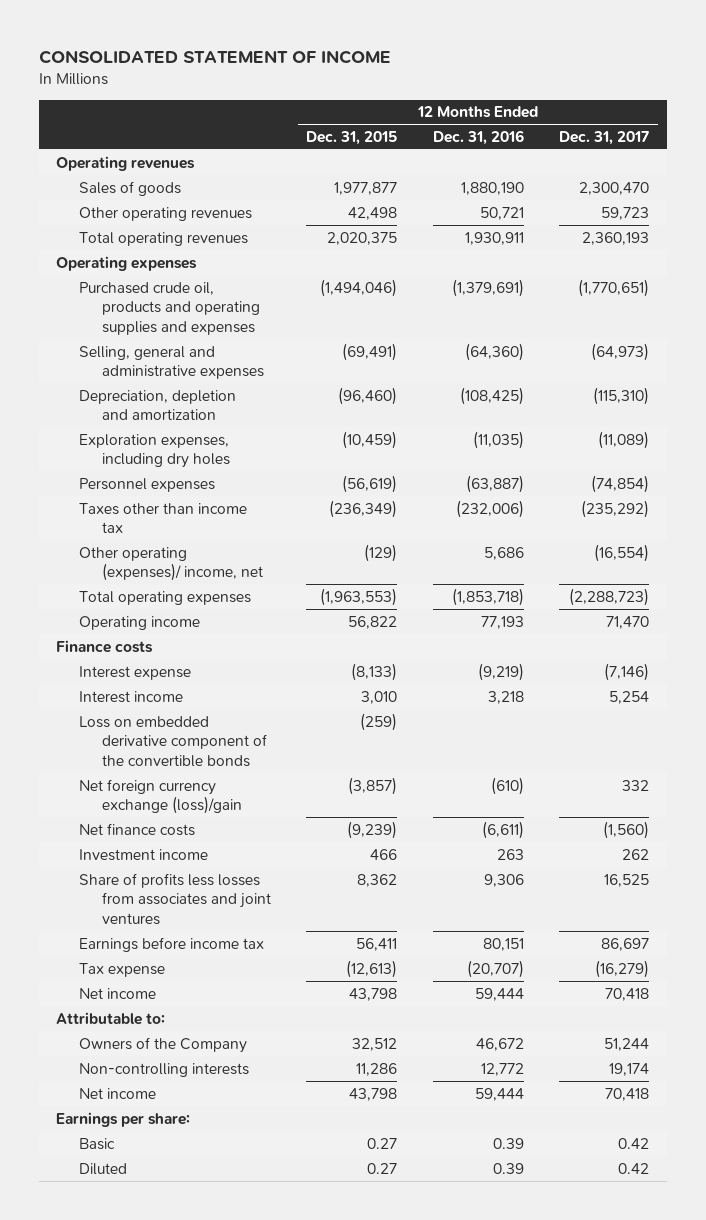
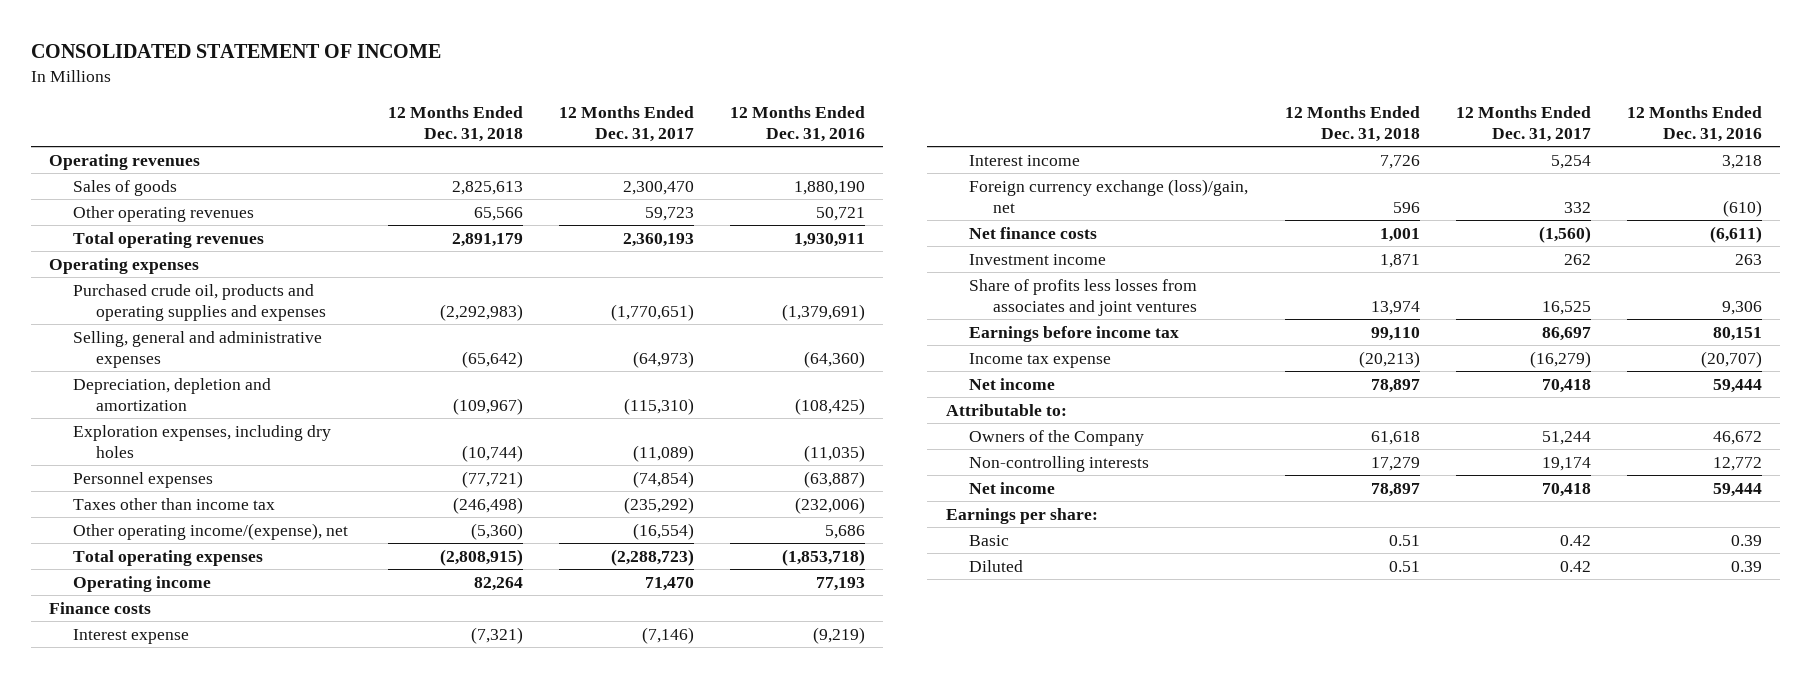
- | 12 Months Ended Dec. 31, 2015 | 12 Months Ended Dec. 31, 2016 | 12 Months Ended Dec. 31, 2017
+ | 12 Months Ended Dec. 31, 2018 | 12 Months Ended Dec. 31, 2017 | 12 Months Ended Dec. 31, 2016
- Other operating (expenses)/ income, net | (129) | 5,686 | (16,554)
+ Other operating income/(expense), net | (5,360) | (16,554) | 5,686
- Loss on embedded derivative component of the convertible bonds | (259) | |
- Net foreign currency exchange (loss)/gain | (3,857) | (610) | 332
+ Foreign currency exchange (loss)/gain, net | 596 | 332 | (610)
- Tax expense | (12,613) | (20,707) | (16,279)
+ Income tax expense | (20,213) | (16,279) | (20,707)

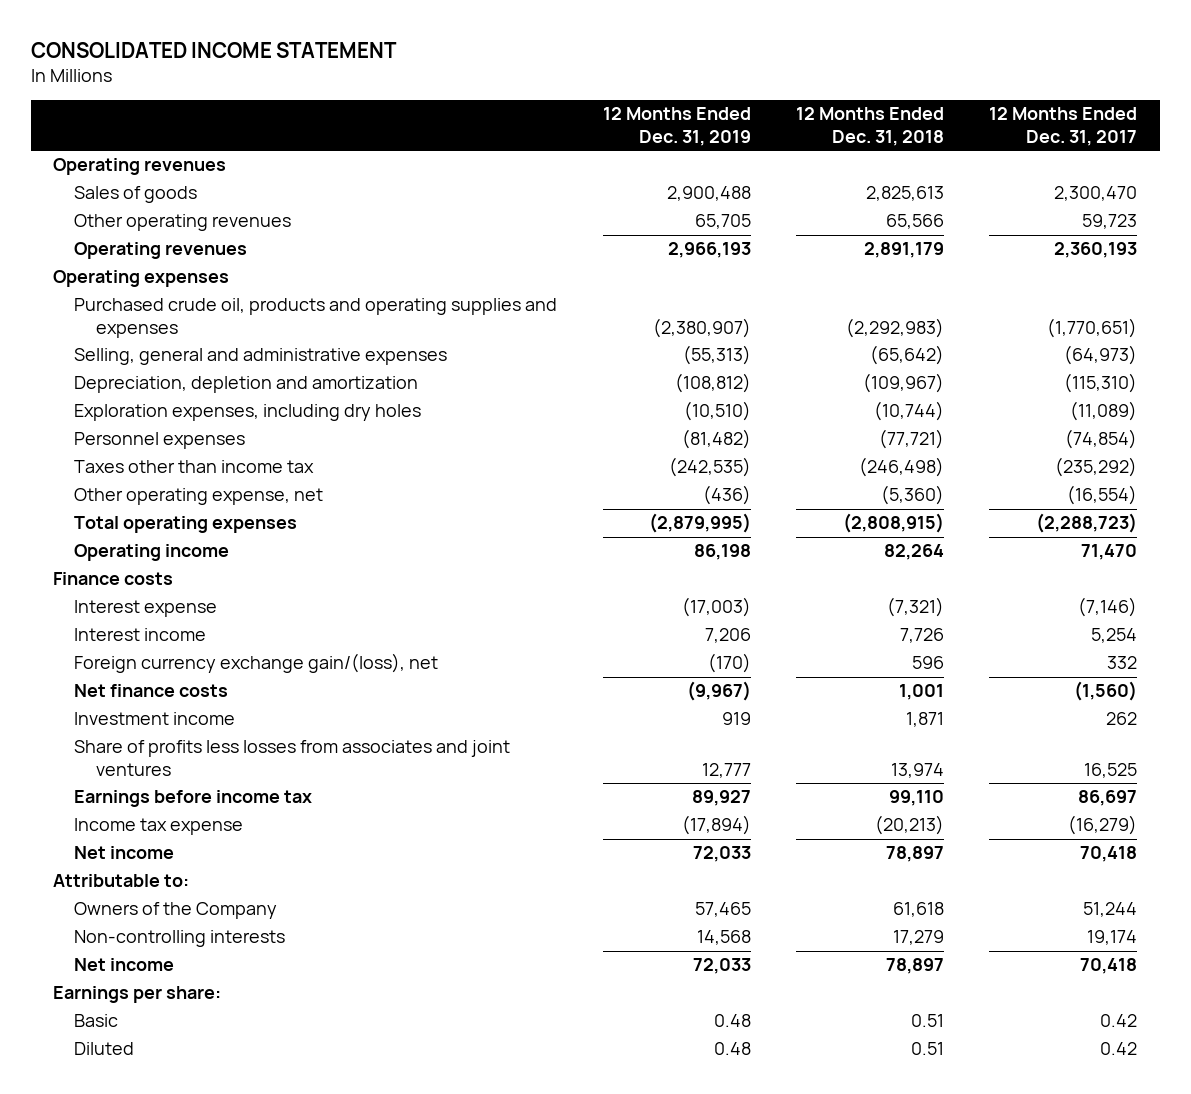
- CONSOLIDATED STATEMENT OF INCOME
+ CONSOLIDATED INCOME STATEMENT
- | 12 Months Ended Dec. 31, 2018 | 12 Months Ended Dec. 31, 2017 | 12 Months Ended Dec. 31, 2016
+ | 12 Months Ended Dec. 31, 2019 | 12 Months Ended Dec. 31, 2018 | 12 Months Ended Dec. 31, 2017
- Total operating revenues | 2,891,179 | 2,360,193 | 1,930,911
+ Operating revenues | 2,966,193 | 2,891,179 | 2,360,193
- Other operating income/(expense), net | (5,360) | (16,554) | 5,686
+ Other operating expense, net | (436) | (5,360) | (16,554)
- Foreign currency exchange (loss)/gain, net | 596 | 332 | (610)
+ Foreign currency exchange gain/(loss), net | (170) | 596 | 332

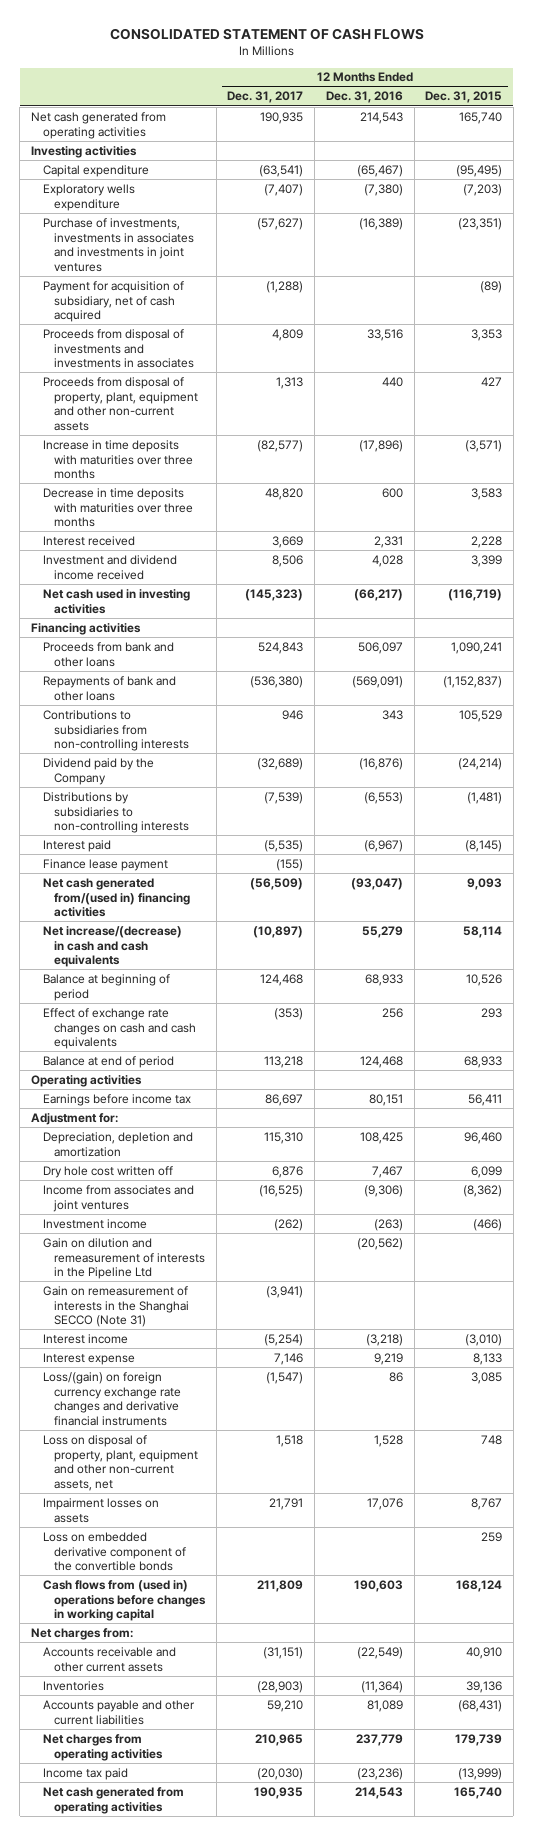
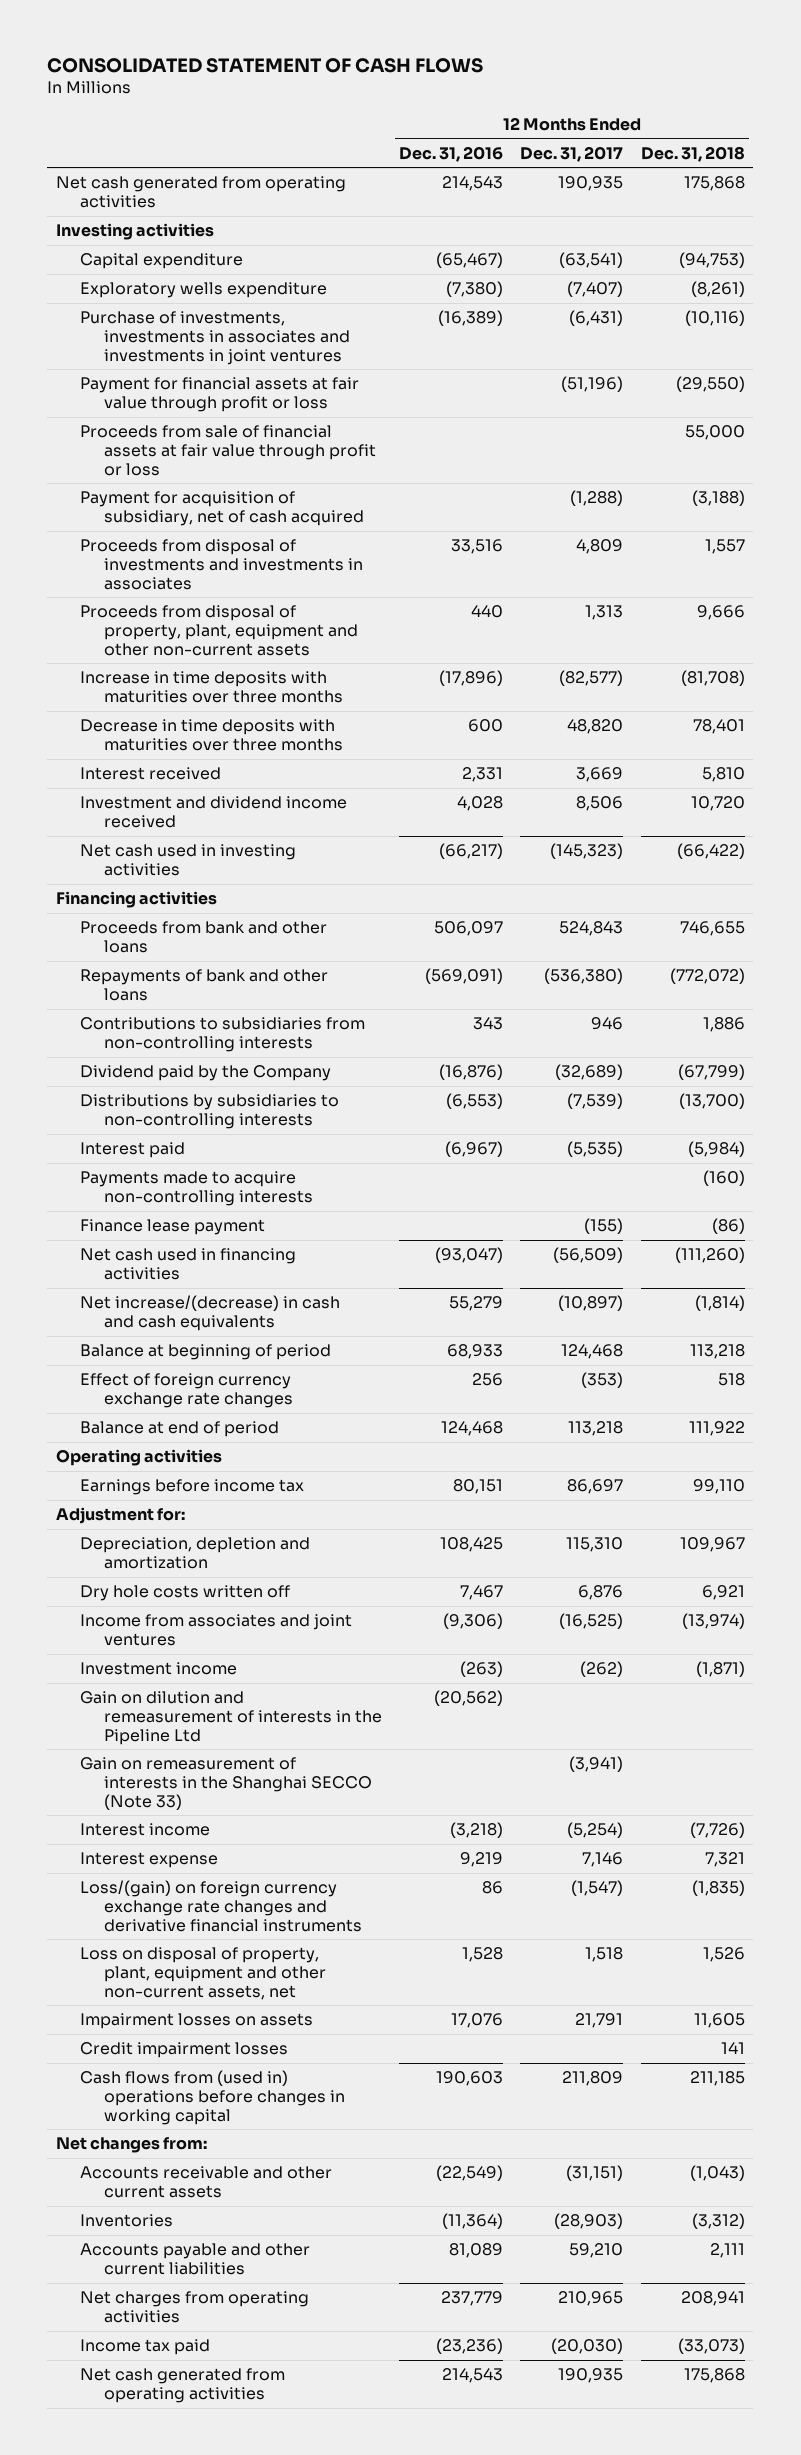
- | 12 Months Ended Dec. 31, 2017 | 12 Months Ended Dec. 31, 2016 | 12 Months Ended Dec. 31, 2015
+ | 12 Months Ended Dec. 31, 2016 | 12 Months Ended Dec. 31, 2017 | 12 Months Ended Dec. 31, 2018
- Purchase of investments, investments in associates and investments in joint ventures | (57,627) | (16,389) | (23,351)
+ Purchase of investments, investments in associates and investments in joint ventures | (16,389) | (6,431) | (10,116)
+ Payment for financial assets at fair value through profit or loss | | (51,196) | (29,550)
+ Proceeds from sale of financial assets at fair value through profit or loss | | | 55,000
+ Payments made to acquire non-controlling interests | | | (160)
- Net cash generated from/(used in) financing activities | (56,509) | (93,047) | 9,093
+ Net cash used in financing activities | (93,047) | (56,509) | (111,260)
- Effect of exchange rate changes on cash and cash equivalents | (353) | 256 | 293
+ Effect of foreign currency exchange rate changes | 256 | (353) | 518
- Dry hole cost written off | 6,876 | 7,467 | 6,099
+ Dry hole costs written off | 7,467 | 6,876 | 6,921
- Gain on remeasurement of interests in the Shanghai SECCO (Note 31) | (3,941) | |
+ Gain on remeasurement of interests in the Shanghai SECCO (Note 33) | | (3,941) |
- Loss on embedded derivative component of the convertible bonds | | | 259
+ Credit impairment losses | | | 141
- Net charges from:
+ Net changes from:

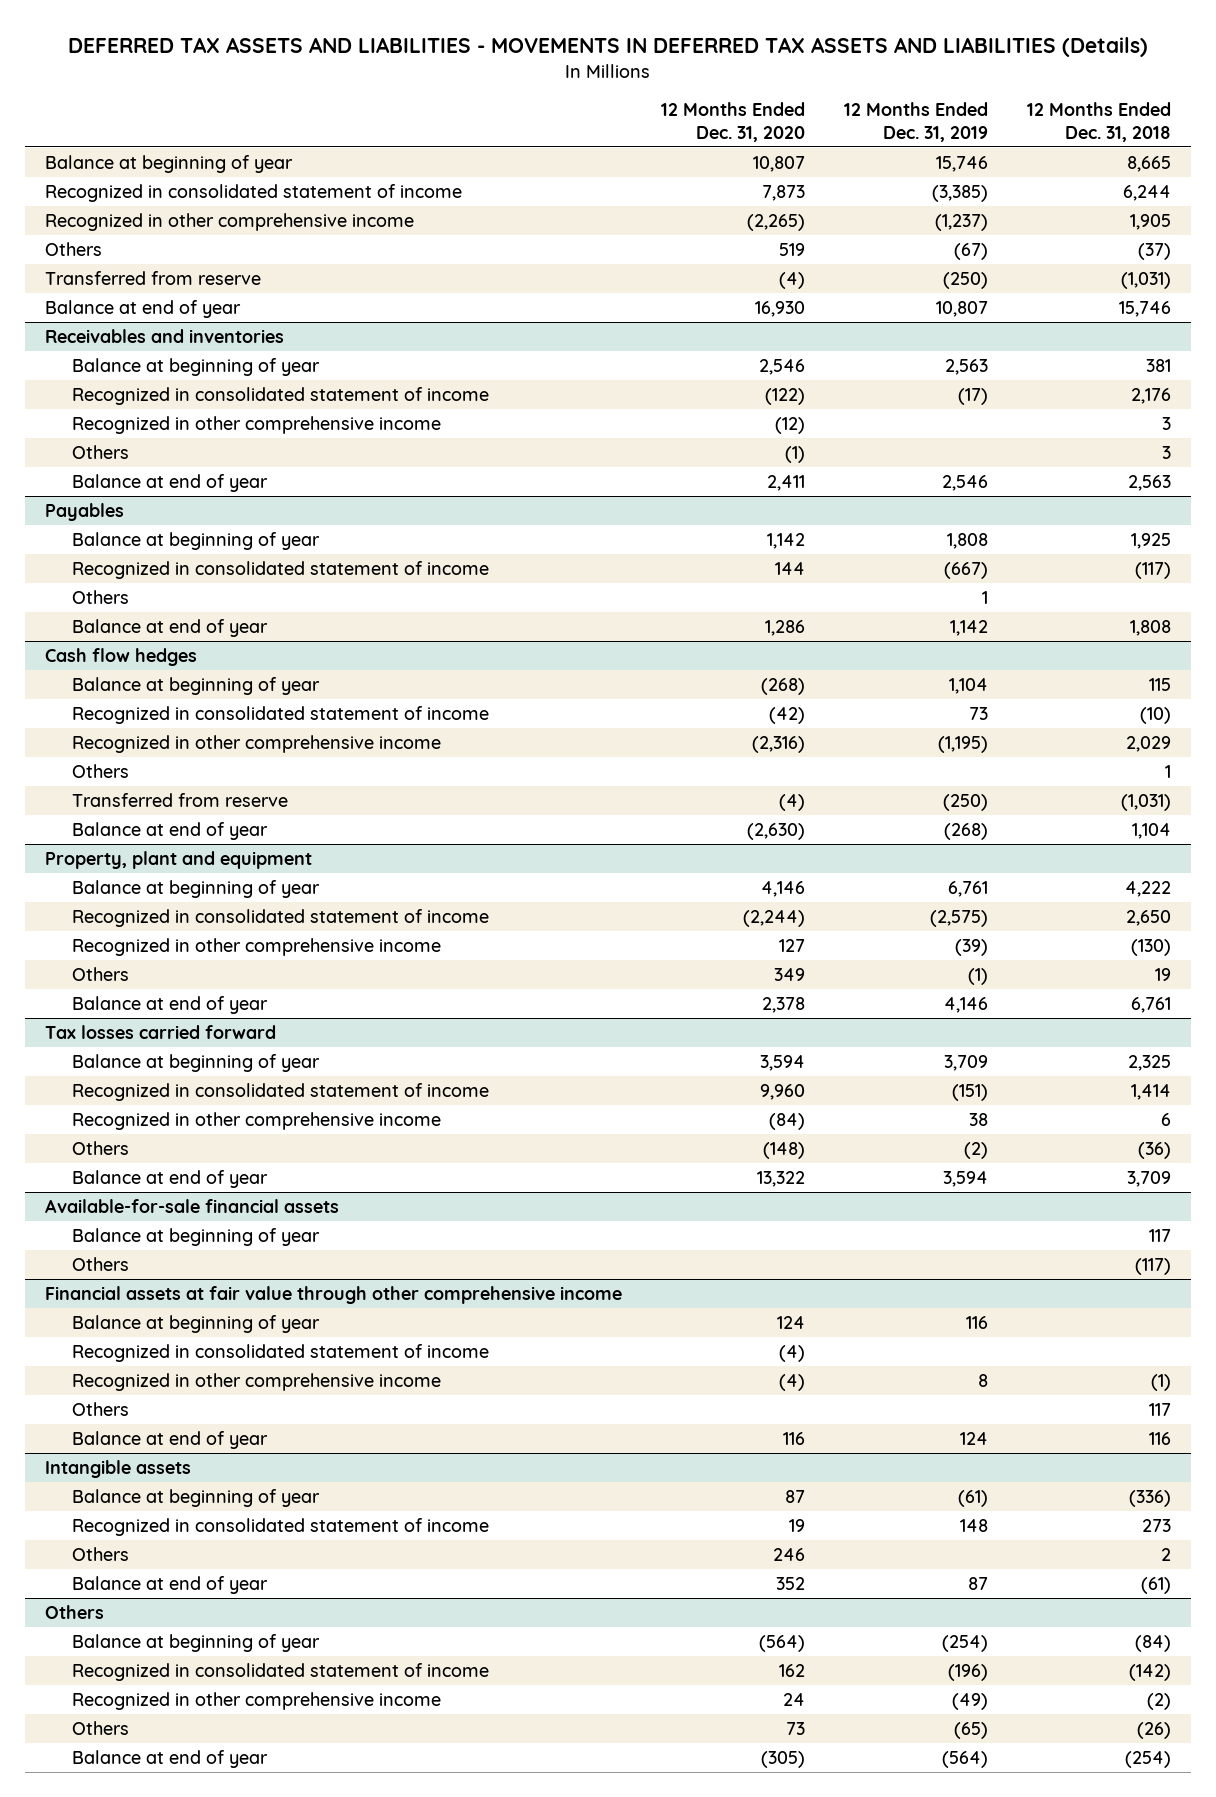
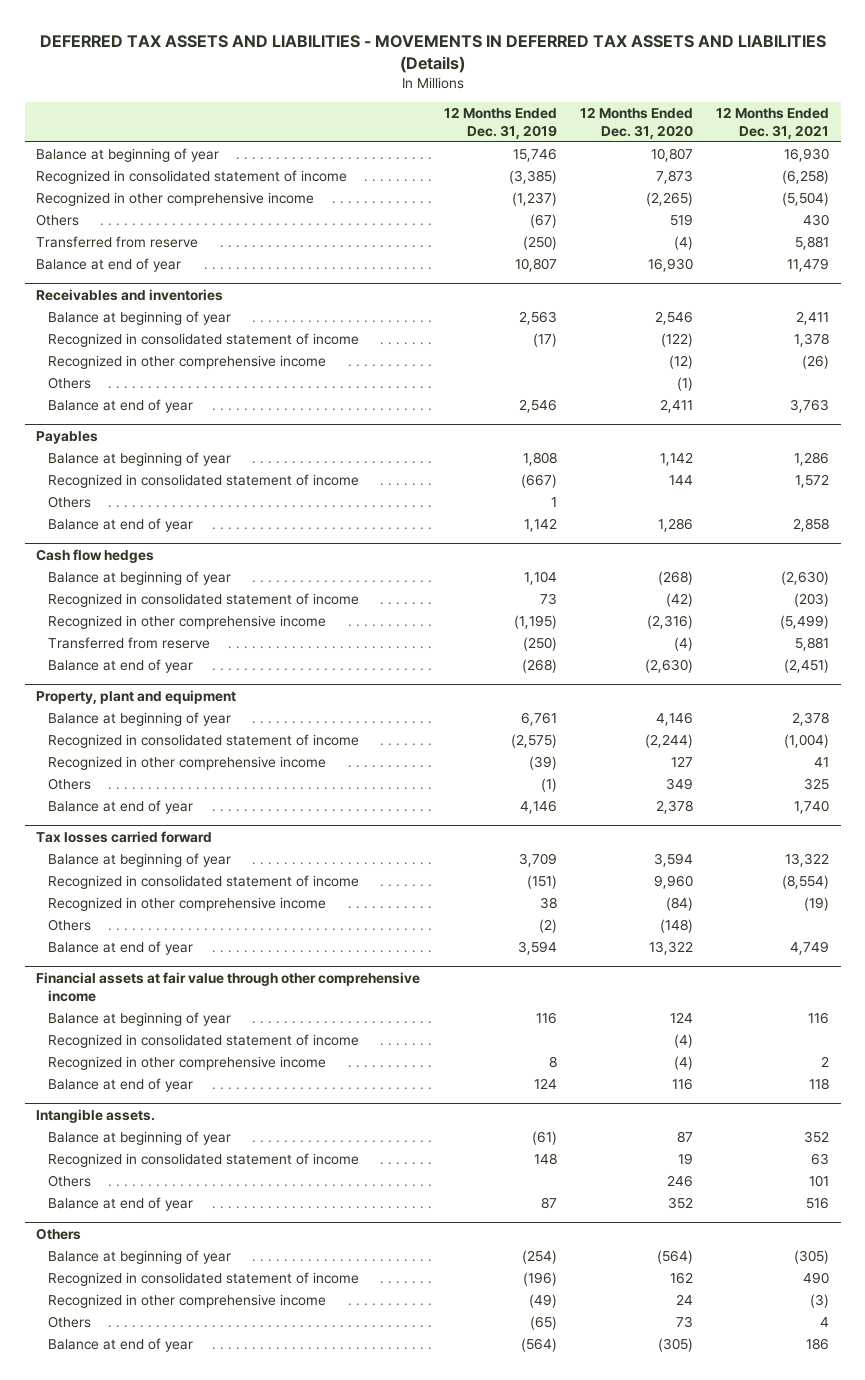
- | 12 Months Ended Dec. 31, 2020 | 12 Months Ended Dec. 31, 2019 | 12 Months Ended Dec. 31, 2018
+ | 12 Months Ended Dec. 31, 2019 | 12 Months Ended Dec. 31, 2020 | 12 Months Ended Dec. 31, 2021
@ Cash flow hedges
- Others | | | 1
- Available-for-sale financial assets
- Balance at beginning of year | | | 117
- Others | | | (117)
@ Financial assets at fair value through other comprehensive income
- Others | | | 117
- Intangible assets
+ Intangible assets.

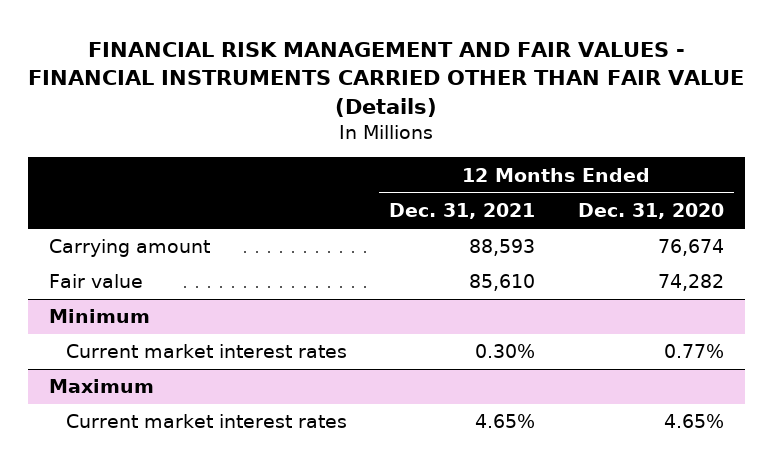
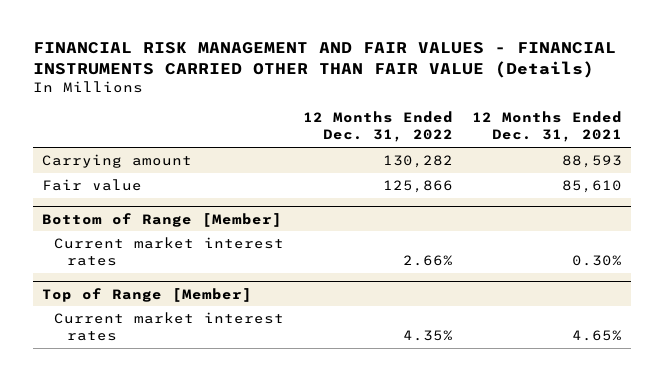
- | 12 Months Ended Dec. 31, 2021 | 12 Months Ended Dec. 31, 2020
+ | 12 Months Ended Dec. 31, 2022 | 12 Months Ended Dec. 31, 2021
- Minimum
+ Bottom of Range [Member]
- Maximum
+ Top of Range [Member]

